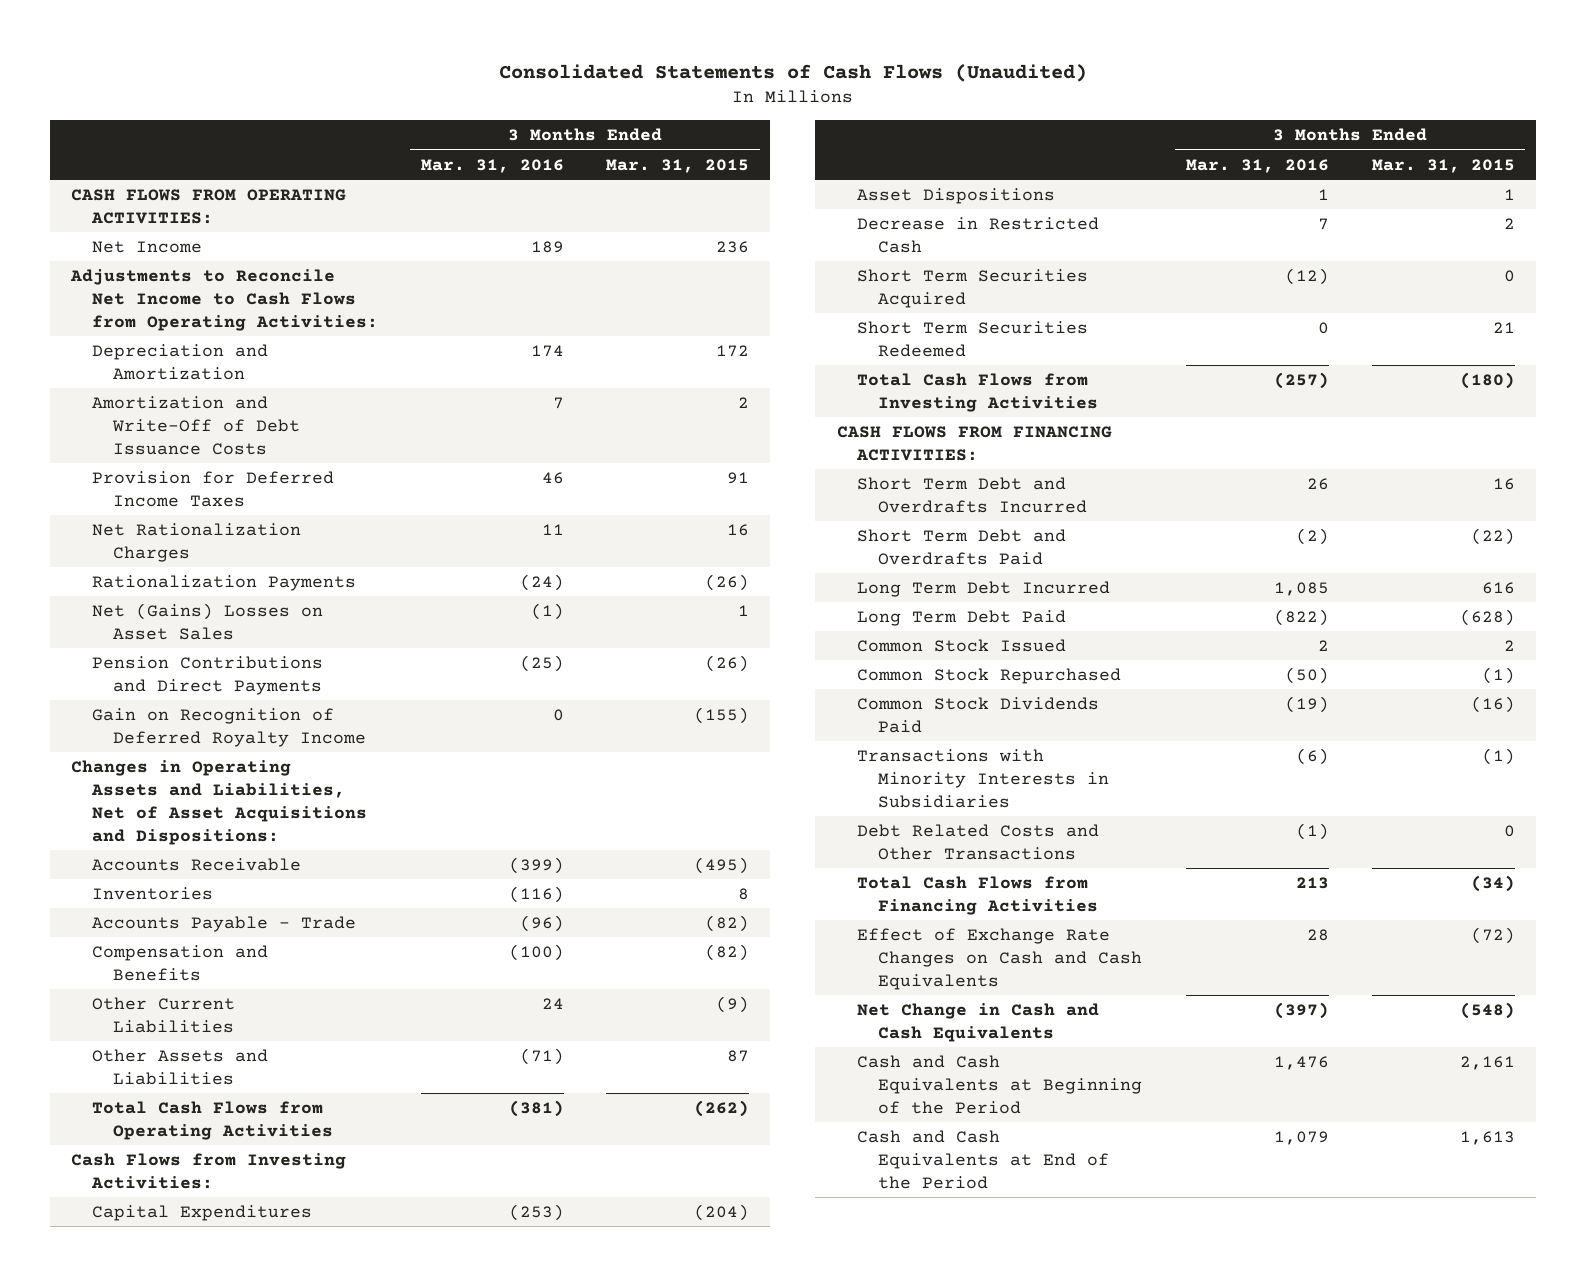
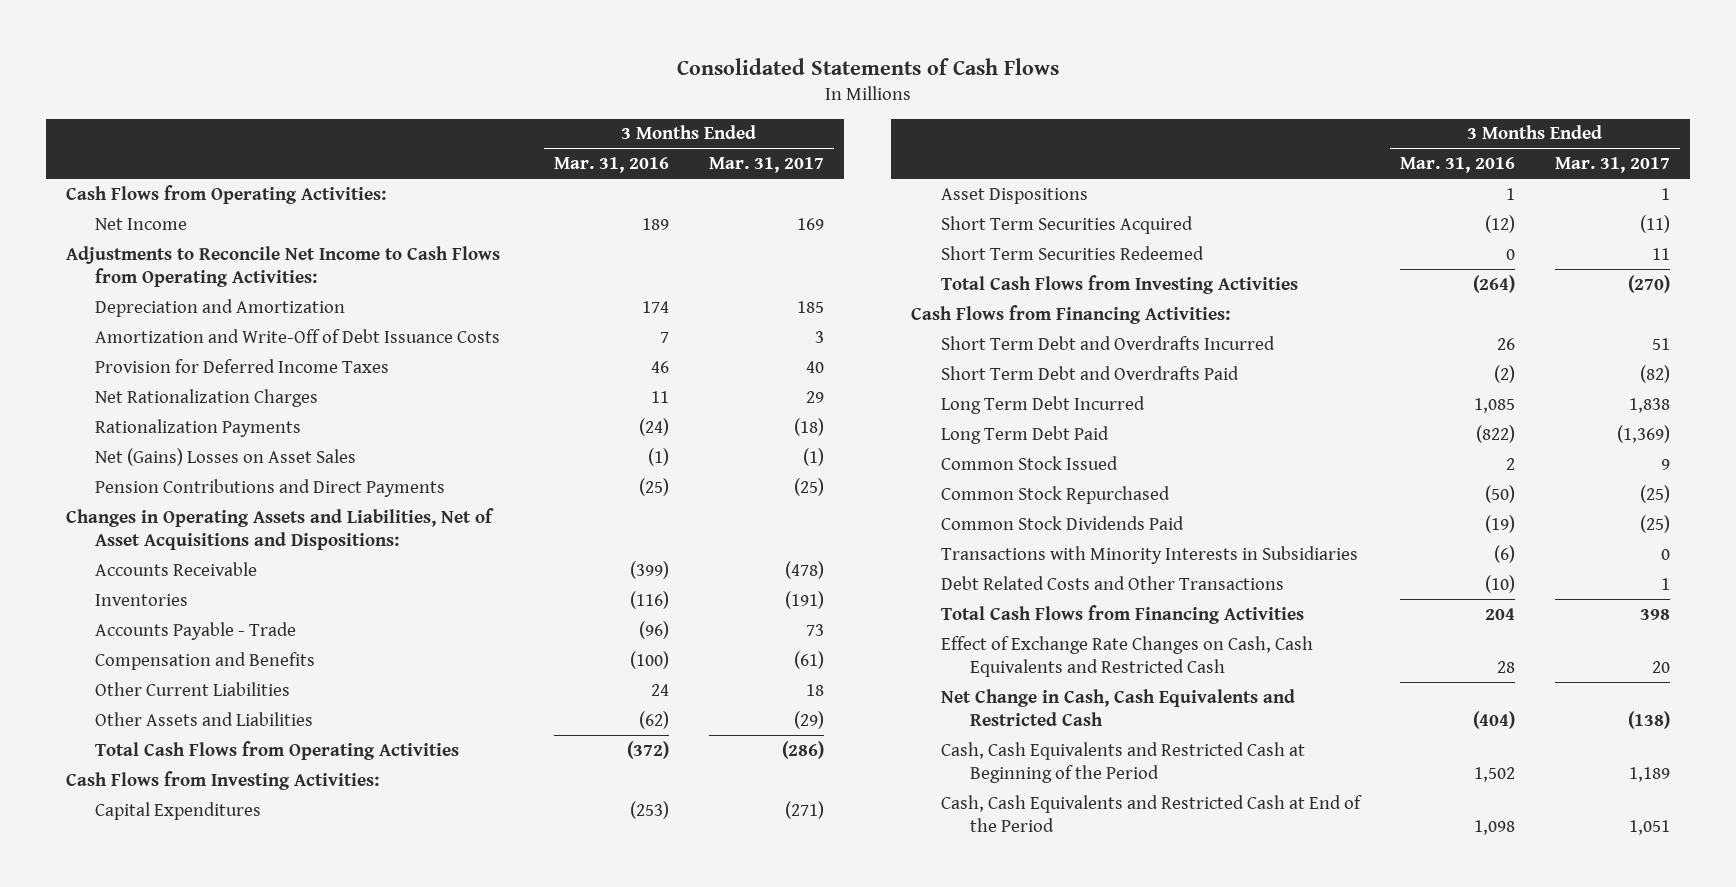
- Consolidated Statements of Cash Flows (Unaudited)
+ Consolidated Statements of Cash Flows
- | 3 Months Ended Mar. 31, 2016 | 3 Months Ended Mar. 31, 2015
+ | 3 Months Ended Mar. 31, 2016 | 3 Months Ended Mar. 31, 2017
- CASH FLOWS FROM OPERATING ACTIVITIES:
+ Cash Flows from Operating Activities:
- Gain on Recognition of Deferred Royalty Income | 0 | (155)
- Other Assets and Liabilities | (71) | 87
- Total Cash Flows from Operating Activities | (381) | (262)
+ Other Assets and Liabilities | (62) | (29)
+ Total Cash Flows from Operating Activities | (372) | (286)
- Decrease in Restricted Cash | 7 | 2
- Total Cash Flows from Investing Activities | (257) | (180)
- CASH FLOWS FROM FINANCING ACTIVITIES:
+ Total Cash Flows from Investing Activities | (264) | (270)
+ Cash Flows from Financing Activities:
- Debt Related Costs and Other Transactions | (1) | 0
- Total Cash Flows from Financing Activities | 213 | (34)
- Effect of Exchange Rate Changes on Cash and Cash Equivalents | 28 | (72)
- Net Change in Cash and Cash Equivalents | (397) | (548)
- Cash and Cash Equivalents at Beginning of the Period | 1,476 | 2,161
- Cash and Cash Equivalents at End of the Period | 1,079 | 1,613
+ Debt Related Costs and Other Transactions | (10) | 1
+ Total Cash Flows from Financing Activities | 204 | 398
+ Effect of Exchange Rate Changes on Cash, Cash Equivalents and Restricted Cash | 28 | 20
+ Net Change in Cash, Cash Equivalents and Restricted Cash | (404) | (138)
+ Cash, Cash Equivalents and Restricted Cash at Beginning of the Period | 1,502 | 1,189
+ Cash, Cash Equivalents and Restricted Cash at End of the Period | 1,098 | 1,051

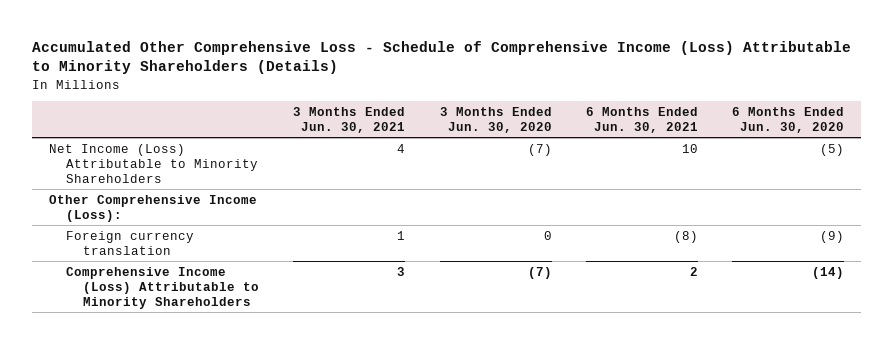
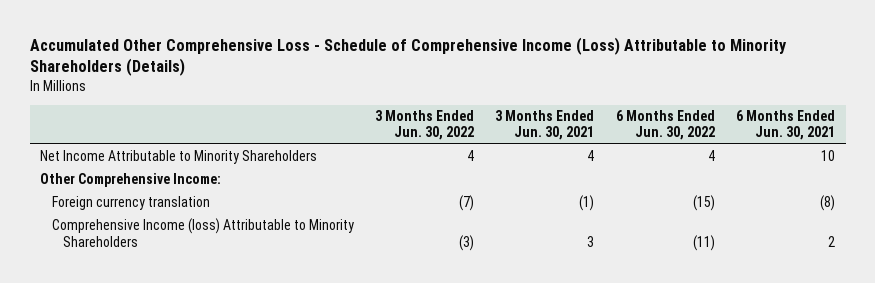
- | 3 Months Ended Jun. 30, 2021 | 3 Months Ended Jun. 30, 2020 | 6 Months Ended Jun. 30, 2021 | 6 Months Ended Jun. 30, 2020
+ | 3 Months Ended Jun. 30, 2022 | 3 Months Ended Jun. 30, 2021 | 6 Months Ended Jun. 30, 2022 | 6 Months Ended Jun. 30, 2021
- Net Income (Loss) Attributable to Minority Shareholders | 4 | (7) | 10 | (5)
- Other Comprehensive Income (Loss):
- Foreign currency translation | 1 | 0 | (8) | (9)
- Comprehensive Income (Loss) Attributable to Minority Shareholders | 3 | (7) | 2 | (14)
+ Net Income Attributable to Minority Shareholders | 4 | 4 | 4 | 10
+ Other Comprehensive Income:
+ Foreign currency translation | (7) | (1) | (15) | (8)
+ Comprehensive Income (loss) Attributable to Minority Shareholders | (3) | 3 | (11) | 2

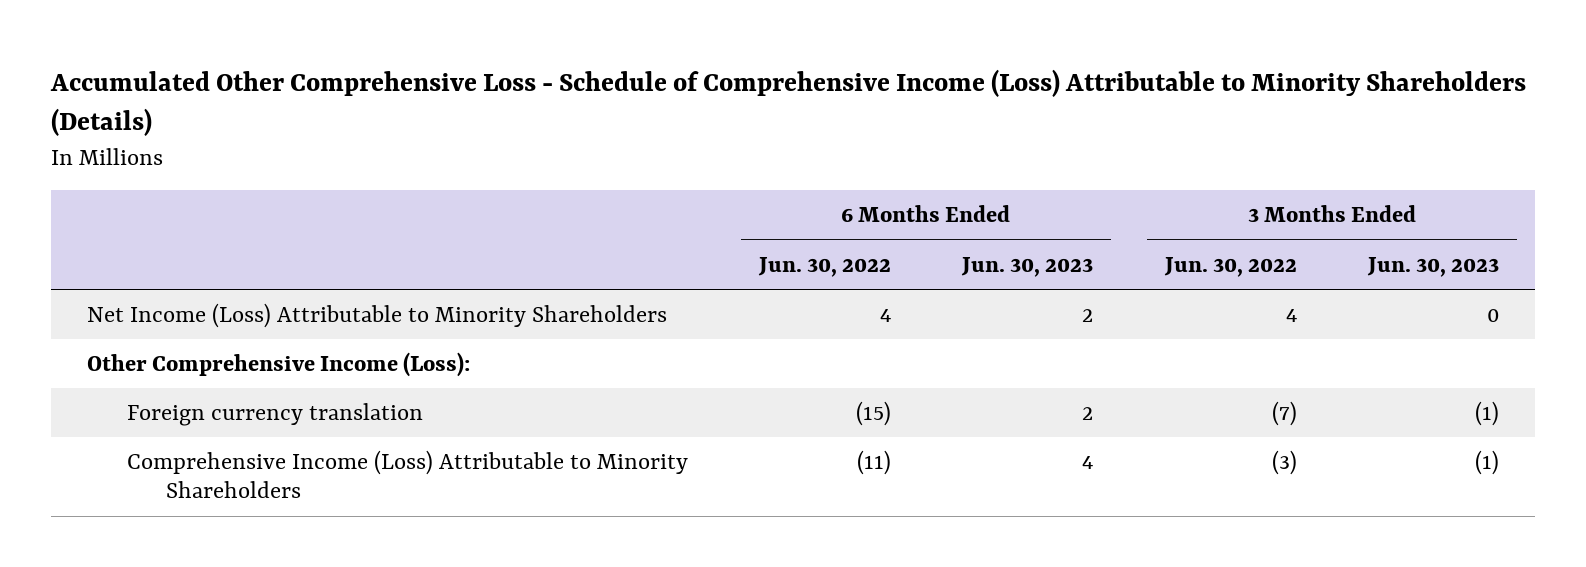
- | 3 Months Ended Jun. 30, 2022 | 3 Months Ended Jun. 30, 2021 | 6 Months Ended Jun. 30, 2022 | 6 Months Ended Jun. 30, 2021
+ | 6 Months Ended Jun. 30, 2022 | 6 Months Ended Jun. 30, 2023 | 3 Months Ended Jun. 30, 2022 | 3 Months Ended Jun. 30, 2023
- Net Income Attributable to Minority Shareholders | 4 | 4 | 4 | 10
- Other Comprehensive Income:
+ Net Income (Loss) Attributable to Minority Shareholders | 4 | 2 | 4 | 0
+ Other Comprehensive Income (Loss):
- Comprehensive Income (loss) Attributable to Minority Shareholders | (3) | 3 | (11) | 2
+ Comprehensive Income (Loss) Attributable to Minority Shareholders | (11) | 4 | (3) | (1)

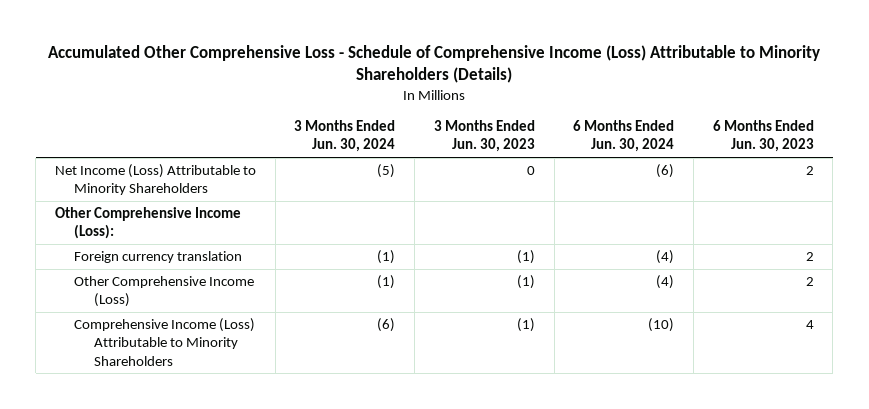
- | 6 Months Ended Jun. 30, 2022 | 6 Months Ended Jun. 30, 2023 | 3 Months Ended Jun. 30, 2022 | 3 Months Ended Jun. 30, 2023
+ | 3 Months Ended Jun. 30, 2024 | 3 Months Ended Jun. 30, 2023 | 6 Months Ended Jun. 30, 2024 | 6 Months Ended Jun. 30, 2023
+ Other Comprehensive Income (Loss) | (1) | (1) | (4) | 2

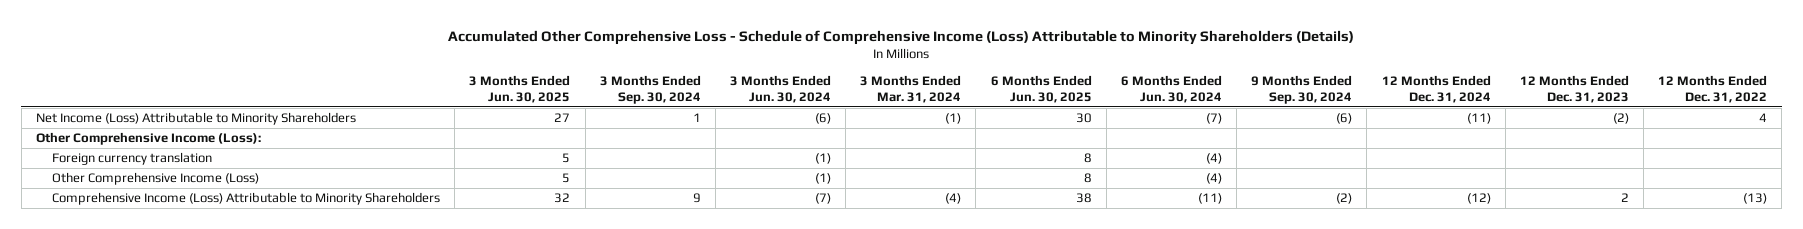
- | 3 Months Ended Jun. 30, 2024 | 3 Months Ended Jun. 30, 2023 | 6 Months Ended Jun. 30, 2024 | 6 Months Ended Jun. 30, 2023
+ | 3 Months Ended Jun. 30, 2025 | 3 Months Ended Sep. 30, 2024 | 3 Months Ended Jun. 30, 2024 | 3 Months Ended Mar. 31, 2024 | 6 Months Ended Jun. 30, 2025 | 6 Months Ended Jun. 30, 2024 | 9 Months Ended Sep. 30, 2024 | 12 Months Ended Dec. 31, 2024 | 12 Months Ended Dec. 31, 2023 | 12 Months Ended Dec. 31, 2022
- Net Income (Loss) Attributable to Minority Shareholders | (5) | 0 | (6) | 2
+ Net Income (Loss) Attributable to Minority Shareholders | 27 | 1 | (6) | (1) | 30 | (7) | (6) | (11) | (2) | 4
- Comprehensive Income (Loss) Attributable to Minority Shareholders | (6) | (1) | (10) | 4
+ Comprehensive Income (Loss) Attributable to Minority Shareholders | 32 | 9 | (7) | (4) | 38 | (11) | (2) | (12) | 2 | (13)

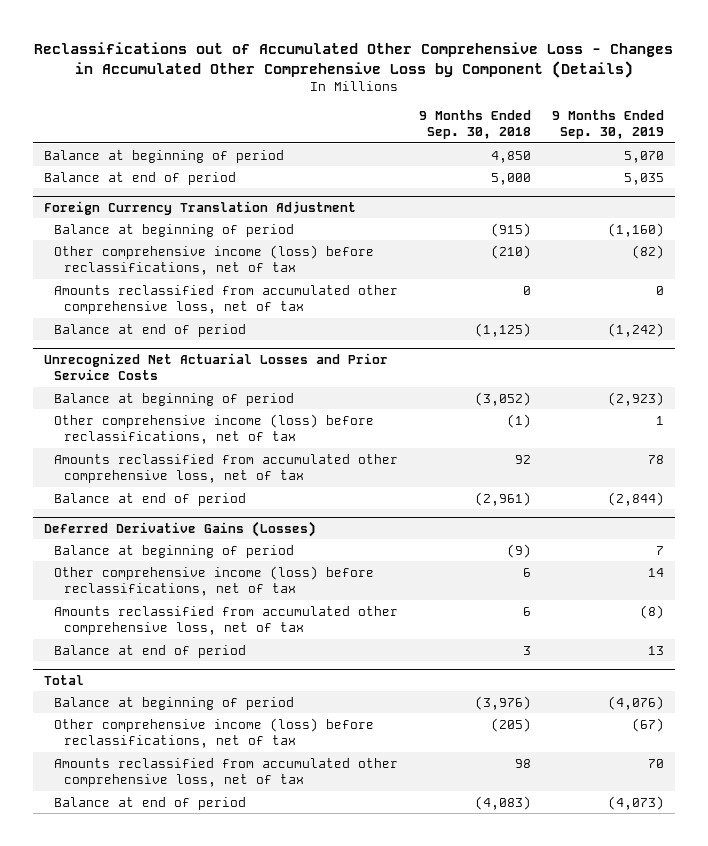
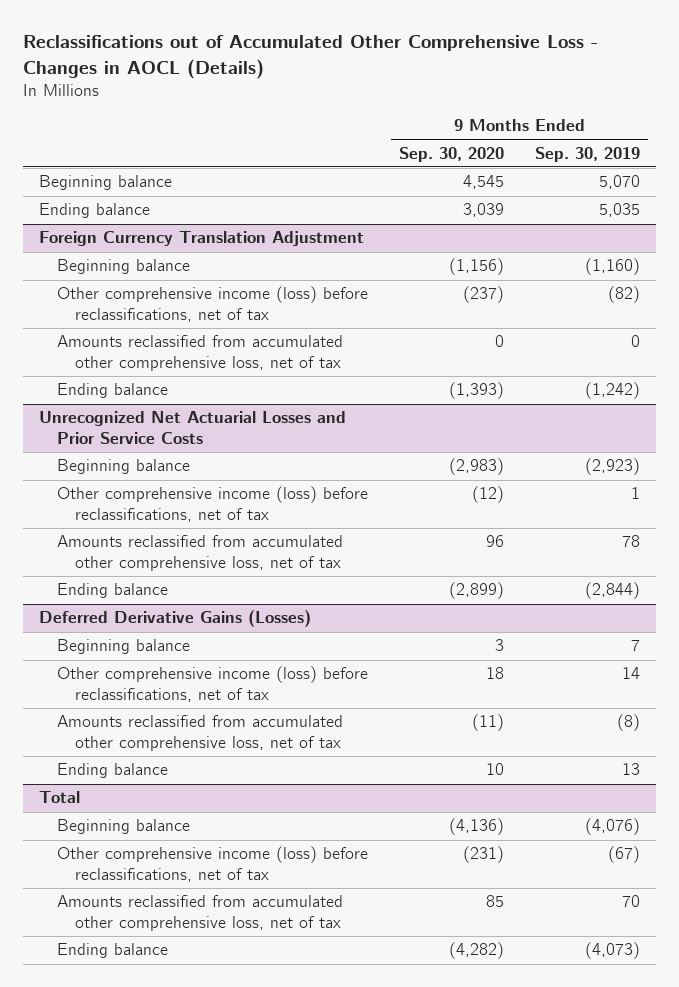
- Reclassifications out of Accumulated Other Comprehensive Loss - Changes in Accumulated Other Comprehensive Loss by Component (Details)
+ Reclassifications out of Accumulated Other Comprehensive Loss - Changes in AOCL (Details)
- | 9 Months Ended Sep. 30, 2018 | 9 Months Ended Sep. 30, 2019
+ | 9 Months Ended Sep. 30, 2020 | 9 Months Ended Sep. 30, 2019
- Balance at beginning of period | 4,850 | 5,070
- Balance at end of period | 5,000 | 5,035
+ Beginning balance | 4,545 | 5,070
+ Ending balance | 3,039 | 5,035
@ Foreign Currency Translation Adjustment
- Balance at beginning of period | (915) | (1,160)
+ Beginning balance | (1,156) | (1,160)
- Balance at end of period | (1,125) | (1,242)
+ Ending balance | (1,393) | (1,242)
@ Unrecognized Net Actuarial Losses and Prior Service Costs
- Balance at beginning of period | (3,052) | (2,923)
+ Beginning balance | (2,983) | (2,923)
- Balance at end of period | (2,961) | (2,844)
+ Ending balance | (2,899) | (2,844)
@ Deferred Derivative Gains (Losses)
- Balance at beginning of period | (9) | 7
+ Beginning balance | 3 | 7
- Balance at end of period | 3 | 13
+ Ending balance | 10 | 13
@ Total
- Balance at beginning of period | (3,976) | (4,076)
+ Beginning balance | (4,136) | (4,076)
- Balance at end of period | (4,083) | (4,073)
+ Ending balance | (4,282) | (4,073)

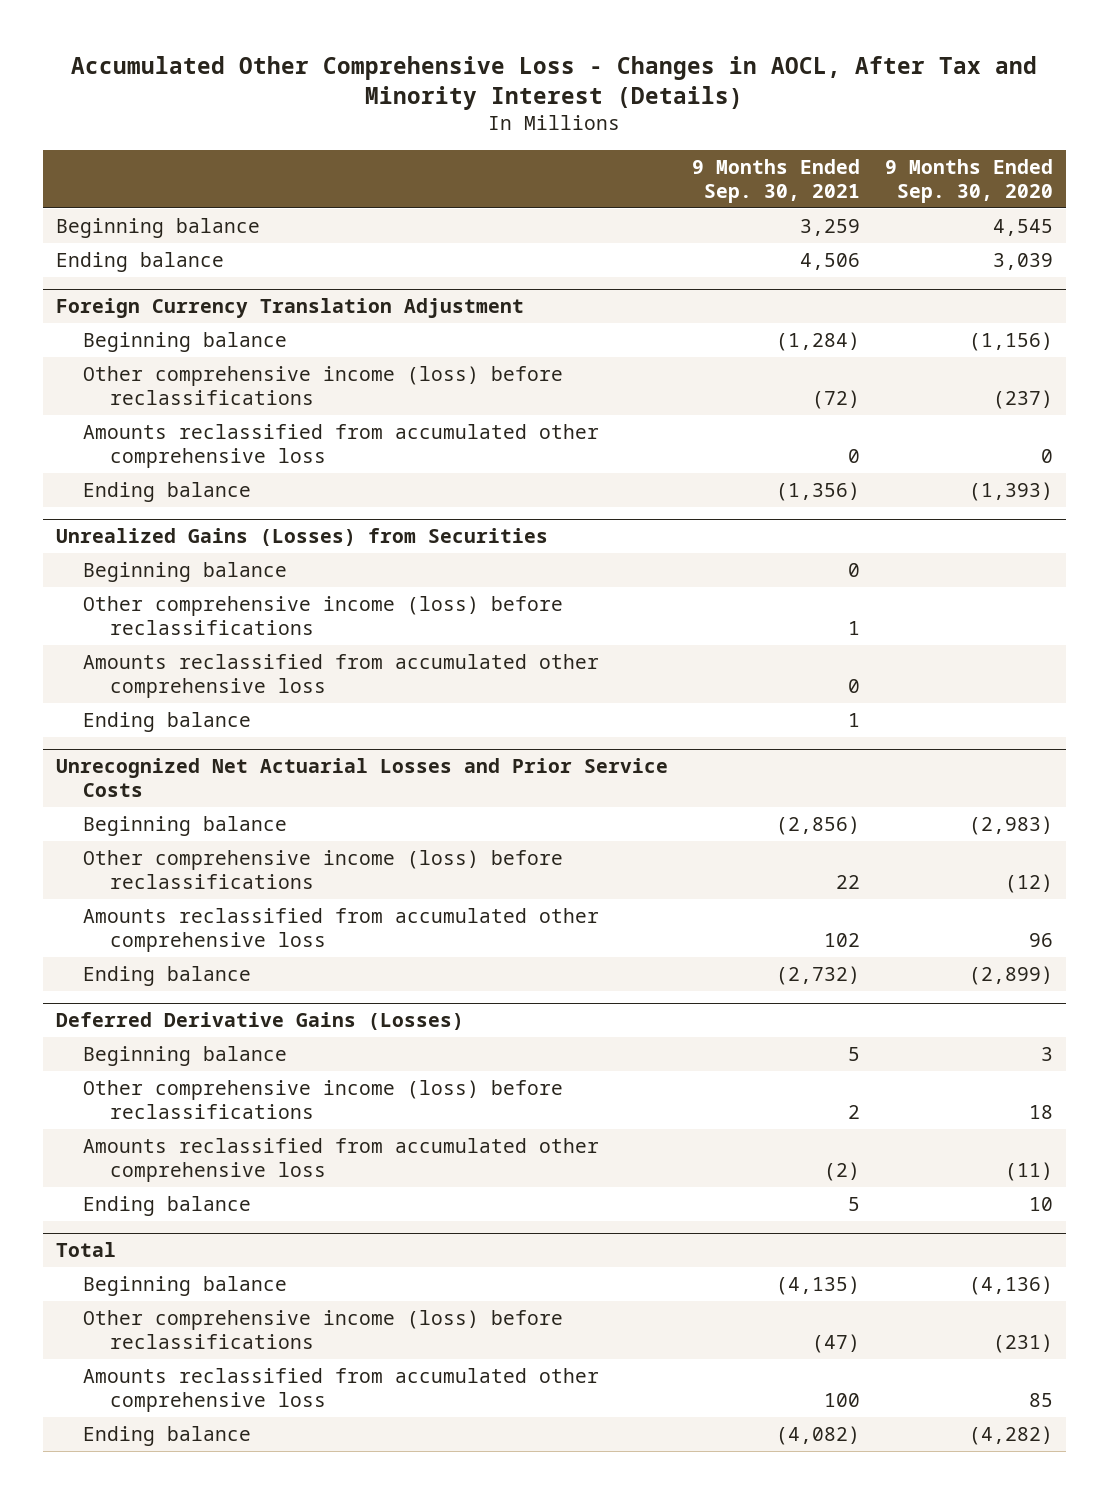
- Reclassifications out of Accumulated Other Comprehensive Loss - Changes in AOCL (Details)
+ Accumulated Other Comprehensive Loss - Changes in AOCL, After Tax and Minority Interest (Details)
- | 9 Months Ended Sep. 30, 2020 | 9 Months Ended Sep. 30, 2019
+ | 9 Months Ended Sep. 30, 2021 | 9 Months Ended Sep. 30, 2020
@ Foreign Currency Translation Adjustment
- Other comprehensive income (loss) before reclassifications, net of tax | (237) | (82)
- Amounts reclassified from accumulated other comprehensive loss, net of tax | 0 | 0
+ Other comprehensive income (loss) before reclassifications | (72) | (237)
+ Amounts reclassified from accumulated other comprehensive loss | 0 | 0
+ Unrealized Gains (Losses) from Securities
+ Beginning balance | 0 |
+ Other comprehensive income (loss) before reclassifications | 1 |
+ Amounts reclassified from accumulated other comprehensive loss | 0 |
+ Ending balance | 1 |
@ Unrecognized Net Actuarial Losses and Prior Service Costs
- Other comprehensive income (loss) before reclassifications, net of tax | (12) | 1
- Amounts reclassified from accumulated other comprehensive loss, net of tax | 96 | 78
+ Other comprehensive income (loss) before reclassifications | 22 | (12)
+ Amounts reclassified from accumulated other comprehensive loss | 102 | 96
@ Deferred Derivative Gains (Losses)
- Other comprehensive income (loss) before reclassifications, net of tax | 18 | 14
- Amounts reclassified from accumulated other comprehensive loss, net of tax | (11) | (8)
+ Other comprehensive income (loss) before reclassifications | 2 | 18
+ Amounts reclassified from accumulated other comprehensive loss | (2) | (11)
@ Total
- Other comprehensive income (loss) before reclassifications, net of tax | (231) | (67)
- Amounts reclassified from accumulated other comprehensive loss, net of tax | 85 | 70
+ Other comprehensive income (loss) before reclassifications | (47) | (231)
+ Amounts reclassified from accumulated other comprehensive loss | 100 | 85

